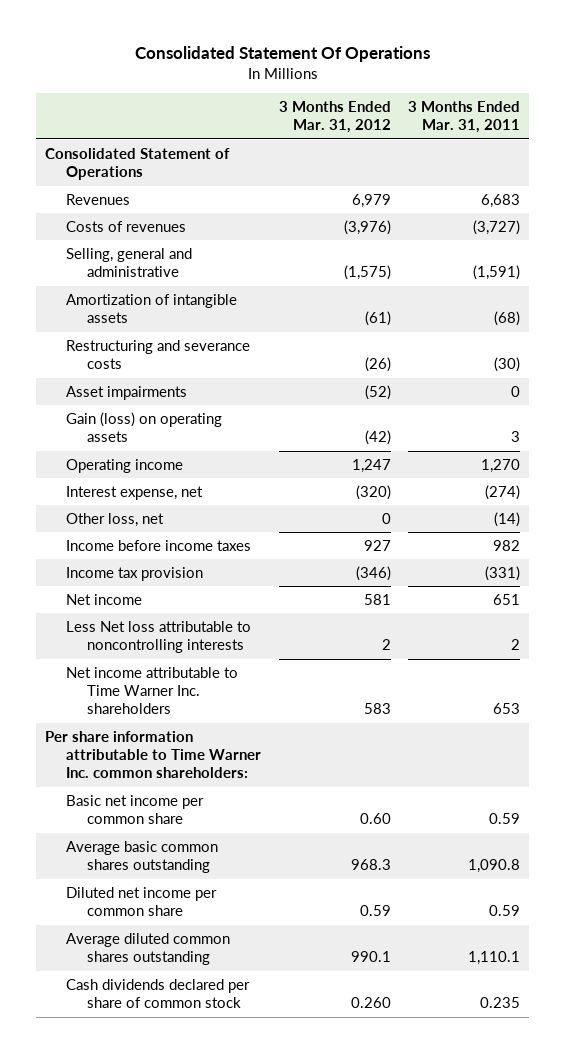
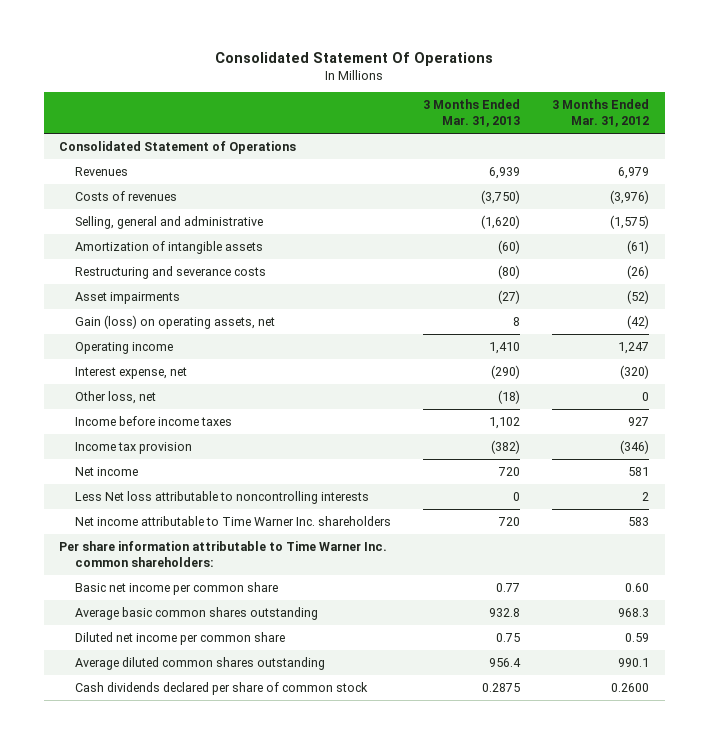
- | 3 Months Ended Mar. 31, 2012 | 3 Months Ended Mar. 31, 2011
+ | 3 Months Ended Mar. 31, 2013 | 3 Months Ended Mar. 31, 2012
- Gain (loss) on operating assets | (42) | 3
+ Gain (loss) on operating assets, net | 8 | (42)
- Cash dividends declared per share of common stock | 0.260 | 0.235
+ Cash dividends declared per share of common stock | 0.2875 | 0.2600

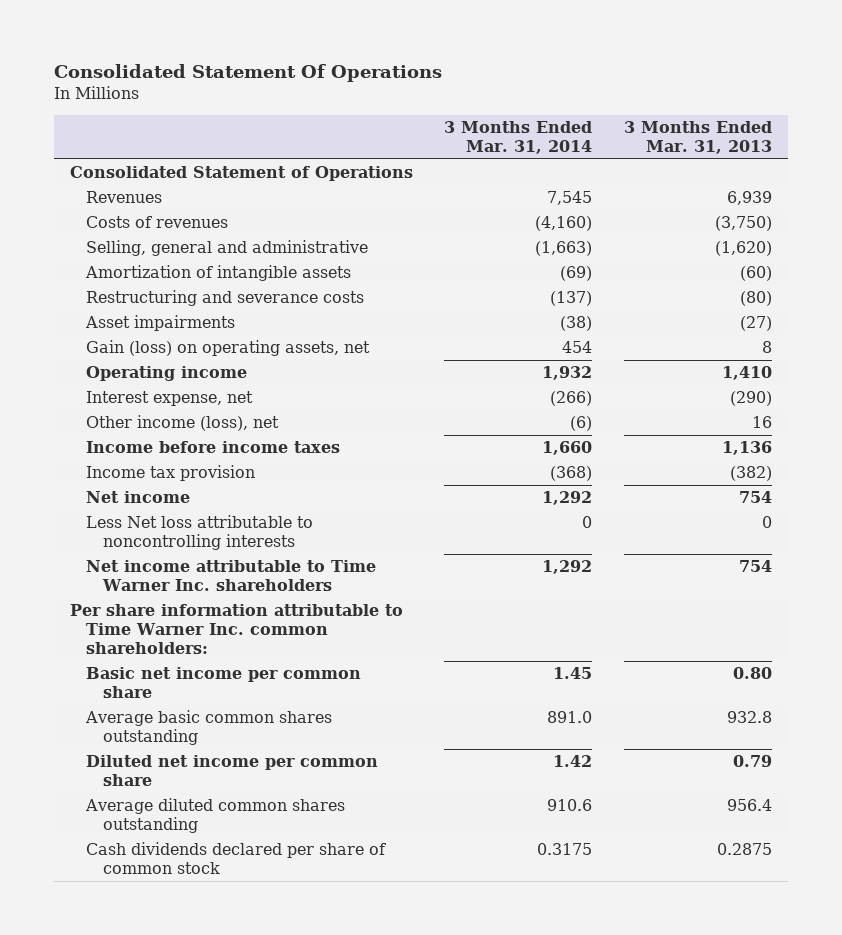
- | 3 Months Ended Mar. 31, 2013 | 3 Months Ended Mar. 31, 2012
+ | 3 Months Ended Mar. 31, 2014 | 3 Months Ended Mar. 31, 2013
- Other loss, net | (18) | 0
- Income before income taxes | 1,102 | 927
+ Other income (loss), net | (6) | 16
+ Income before income taxes | 1,660 | 1,136
- Net income | 720 | 581
+ Net income | 1,292 | 754
- Net income attributable to Time Warner Inc. shareholders | 720 | 583
+ Net income attributable to Time Warner Inc. shareholders | 1,292 | 754
- Basic net income per common share | 0.77 | 0.60
+ Basic net income per common share | 1.45 | 0.80
- Diluted net income per common share | 0.75 | 0.59
+ Diluted net income per common share | 1.42 | 0.79

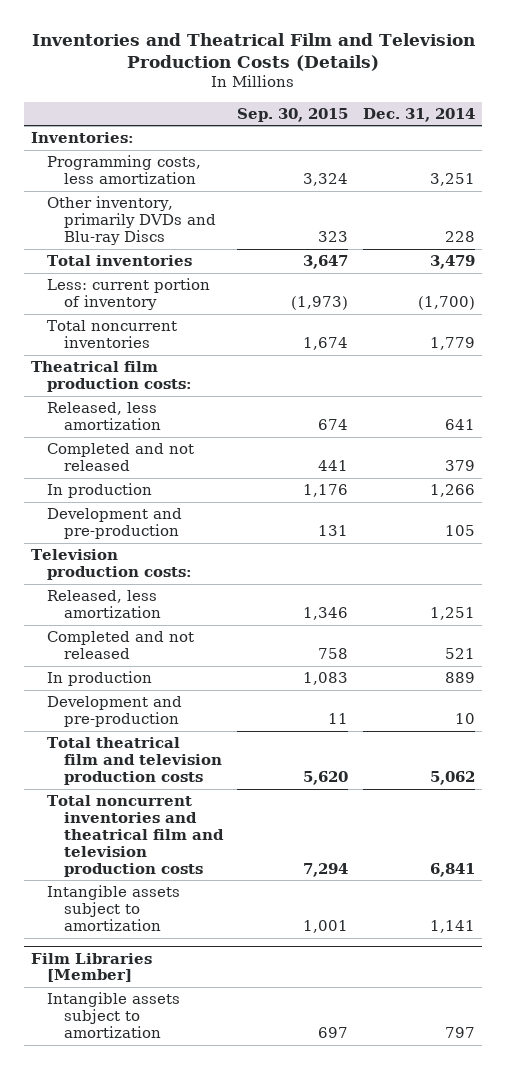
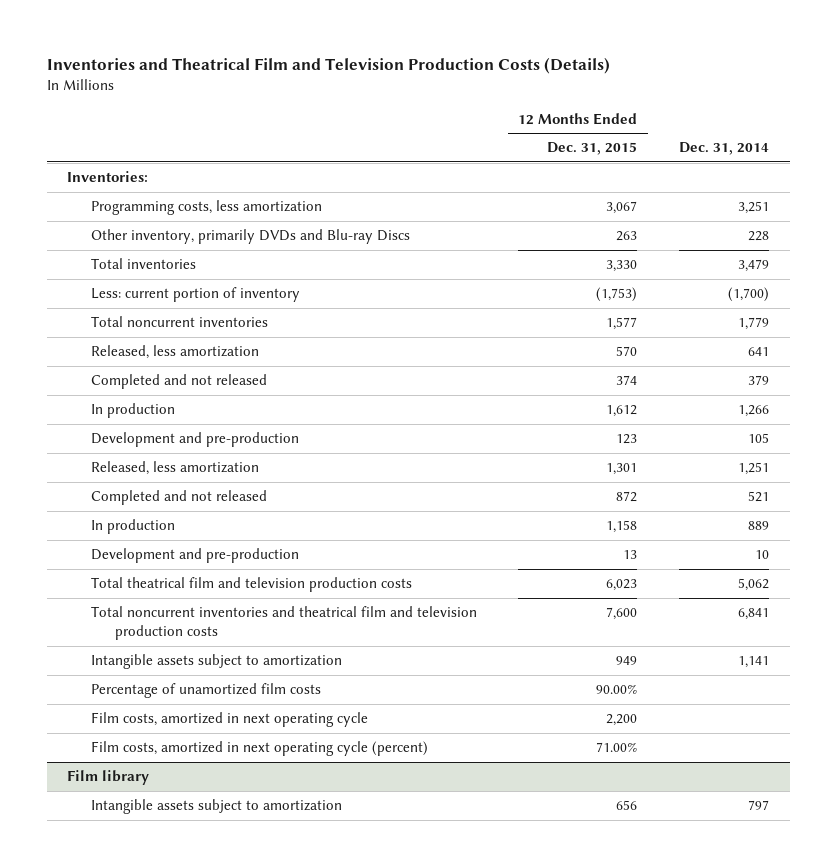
- | Sep. 30, 2015 | Dec. 31, 2014
+ | 12 Months Ended Dec. 31, 2015 | Dec. 31, 2014
- Theatrical film production costs:
- Television production costs:
- Film Libraries [Member]
+ Percentage of unamortized film costs | 90.00% |
+ Film costs, amortized in next operating cycle | 2,200 |
+ Film costs, amortized in next operating cycle (percent) | 71.00% |
+ Film library

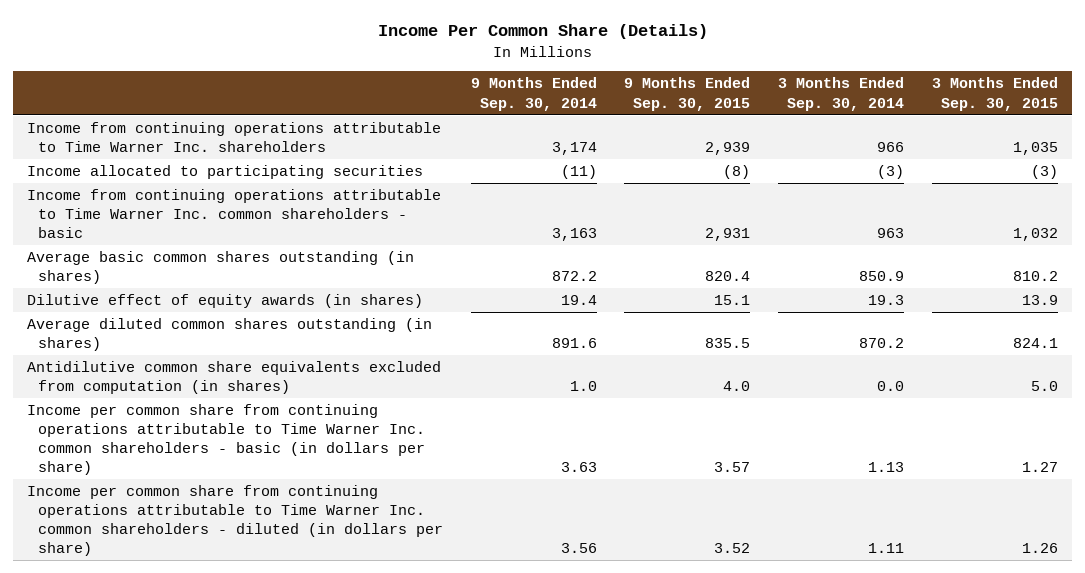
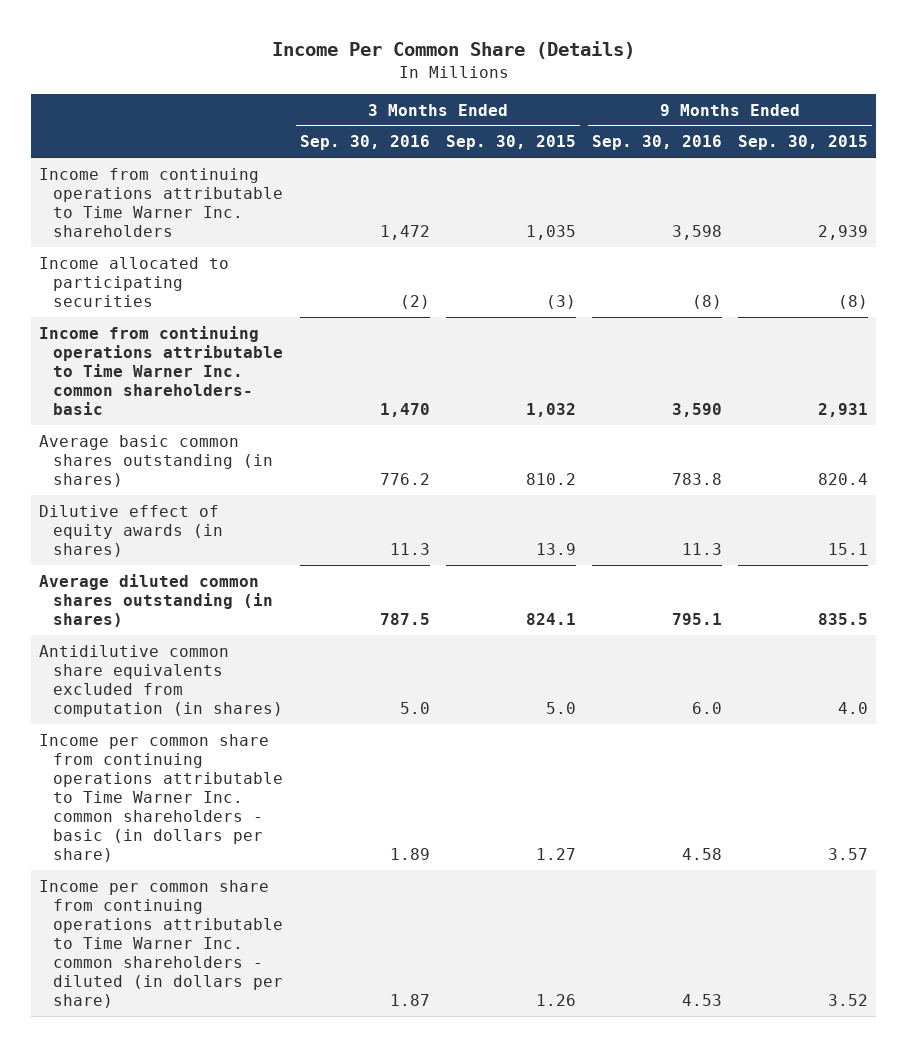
- | 9 Months Ended Sep. 30, 2014 | 9 Months Ended Sep. 30, 2015 | 3 Months Ended Sep. 30, 2014 | 3 Months Ended Sep. 30, 2015
+ | 3 Months Ended Sep. 30, 2016 | 3 Months Ended Sep. 30, 2015 | 9 Months Ended Sep. 30, 2016 | 9 Months Ended Sep. 30, 2015
- Income from continuing operations attributable to Time Warner Inc. common shareholders - basic | 3,163 | 2,931 | 963 | 1,032
+ Income from continuing operations attributable to Time Warner Inc. common shareholders- basic | 1,470 | 1,032 | 3,590 | 2,931

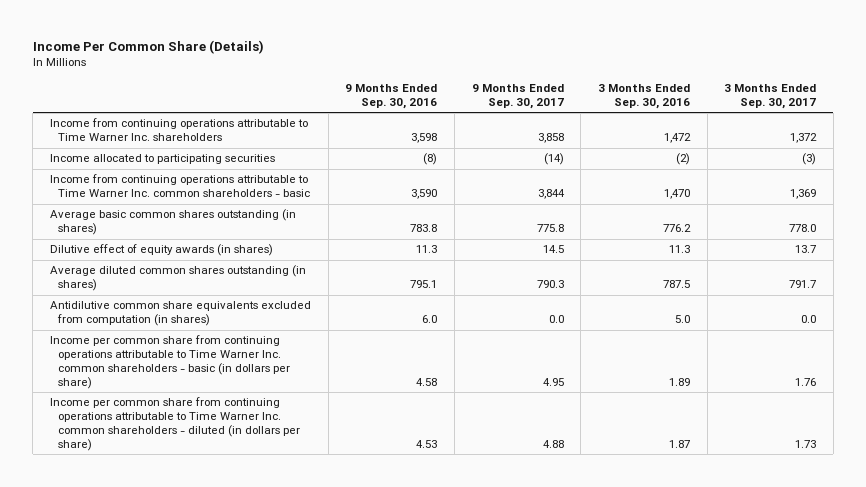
- | 3 Months Ended Sep. 30, 2016 | 3 Months Ended Sep. 30, 2015 | 9 Months Ended Sep. 30, 2016 | 9 Months Ended Sep. 30, 2015
+ | 9 Months Ended Sep. 30, 2016 | 9 Months Ended Sep. 30, 2017 | 3 Months Ended Sep. 30, 2016 | 3 Months Ended Sep. 30, 2017
- Income from continuing operations attributable to Time Warner Inc. common shareholders- basic | 1,470 | 1,032 | 3,590 | 2,931
+ Income from continuing operations attributable to Time Warner Inc. common shareholders - basic | 3,590 | 3,844 | 1,470 | 1,369

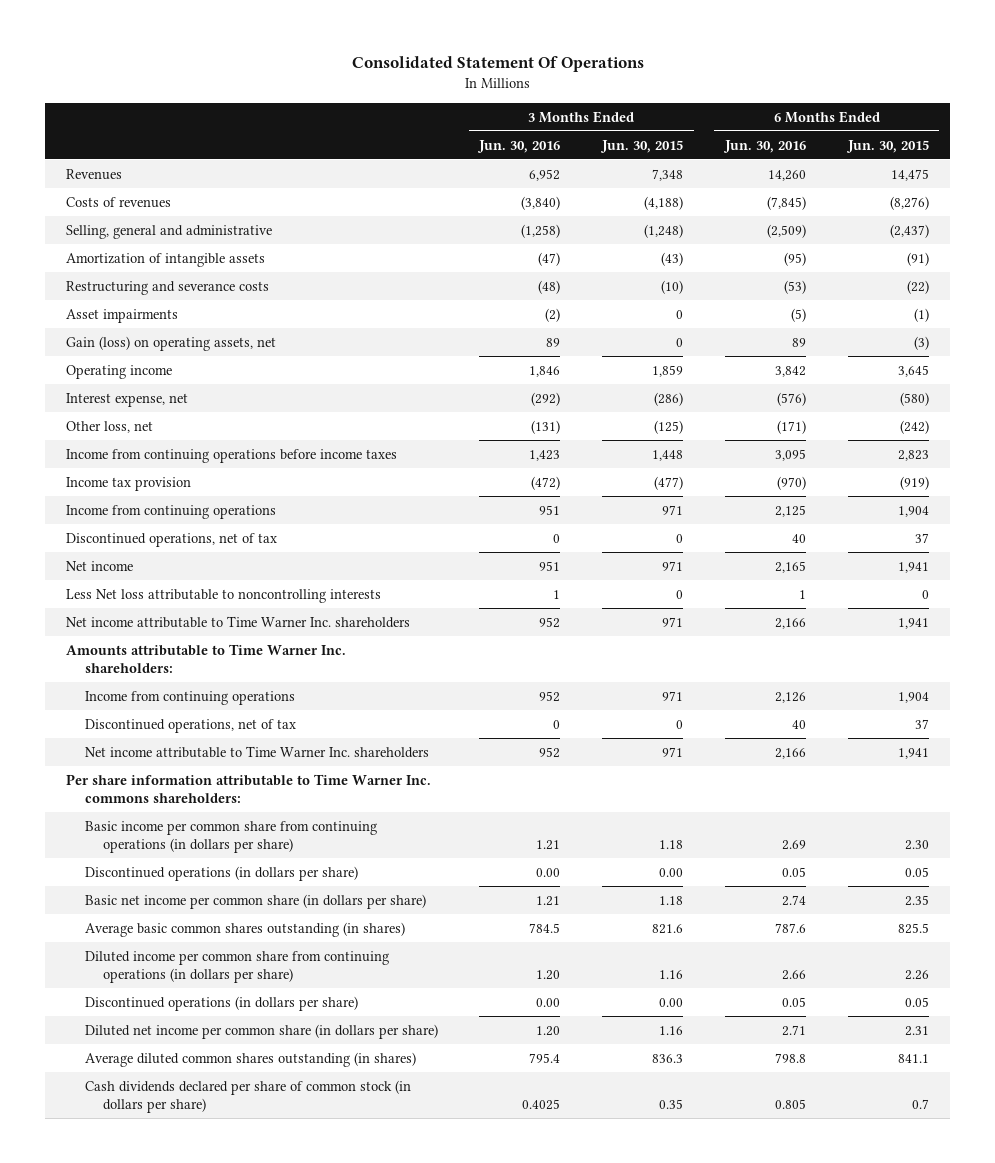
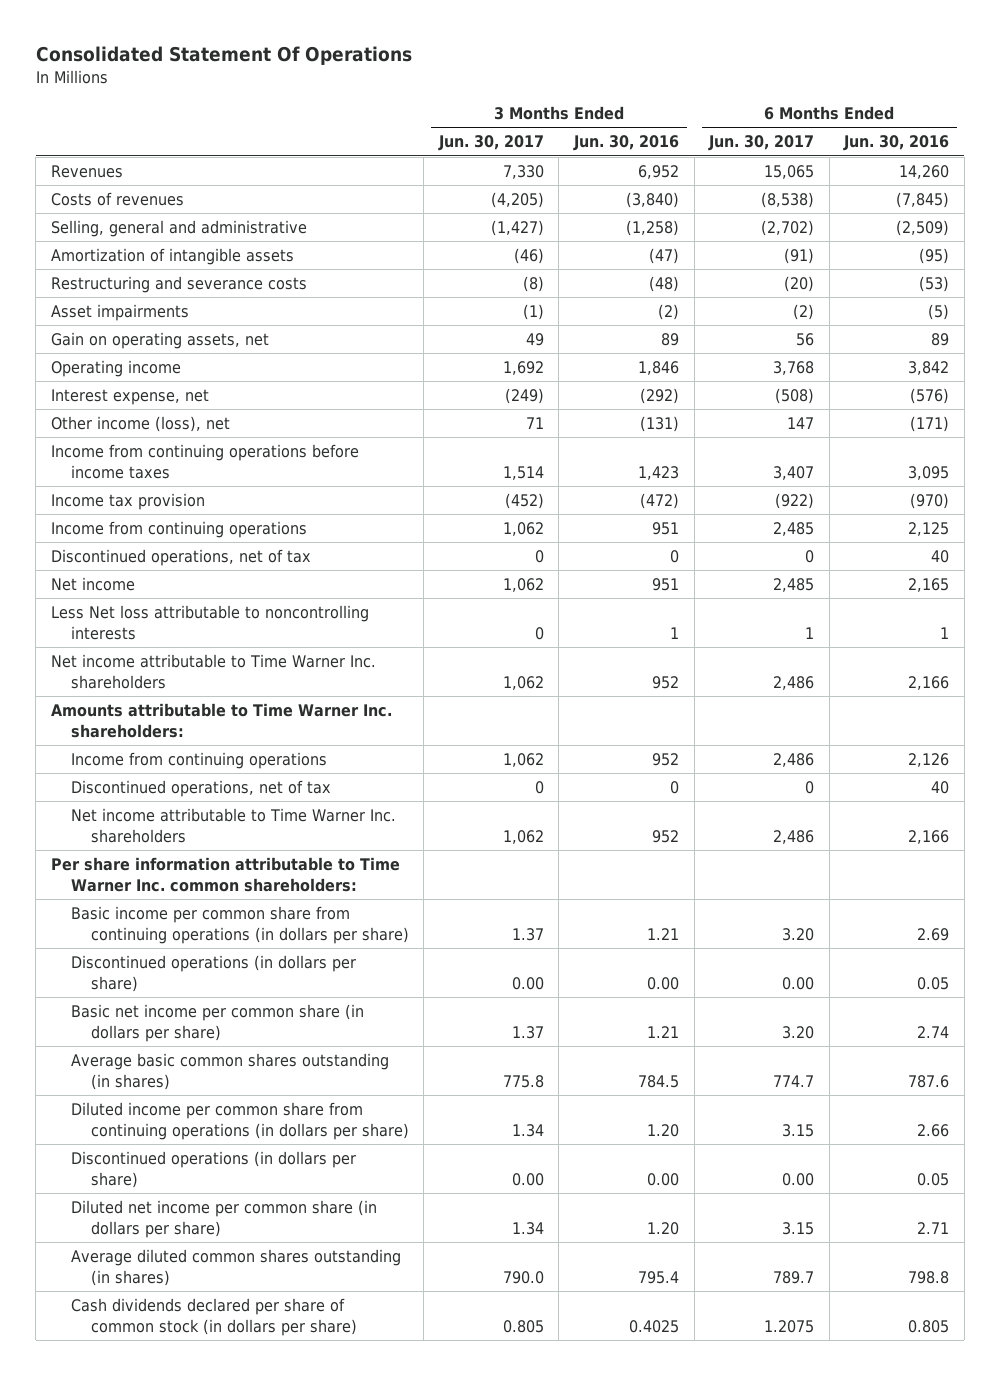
- | 3 Months Ended Jun. 30, 2016 | 3 Months Ended Jun. 30, 2015 | 6 Months Ended Jun. 30, 2016 | 6 Months Ended Jun. 30, 2015
+ | 3 Months Ended Jun. 30, 2017 | 3 Months Ended Jun. 30, 2016 | 6 Months Ended Jun. 30, 2017 | 6 Months Ended Jun. 30, 2016
- Gain (loss) on operating assets, net | 89 | 0 | 89 | (3)
+ Gain on operating assets, net | 49 | 89 | 56 | 89
- Other loss, net | (131) | (125) | (171) | (242)
+ Other income (loss), net | 71 | (131) | 147 | (171)
- Per share information attributable to Time Warner Inc. commons shareholders:
+ Per share information attributable to Time Warner Inc. common shareholders:

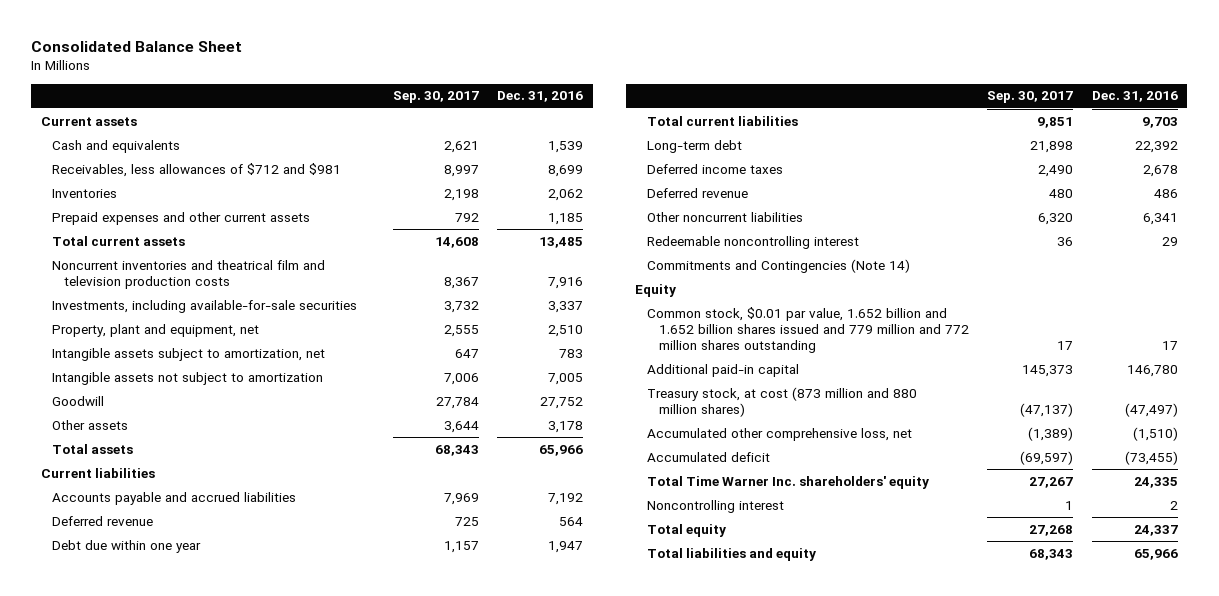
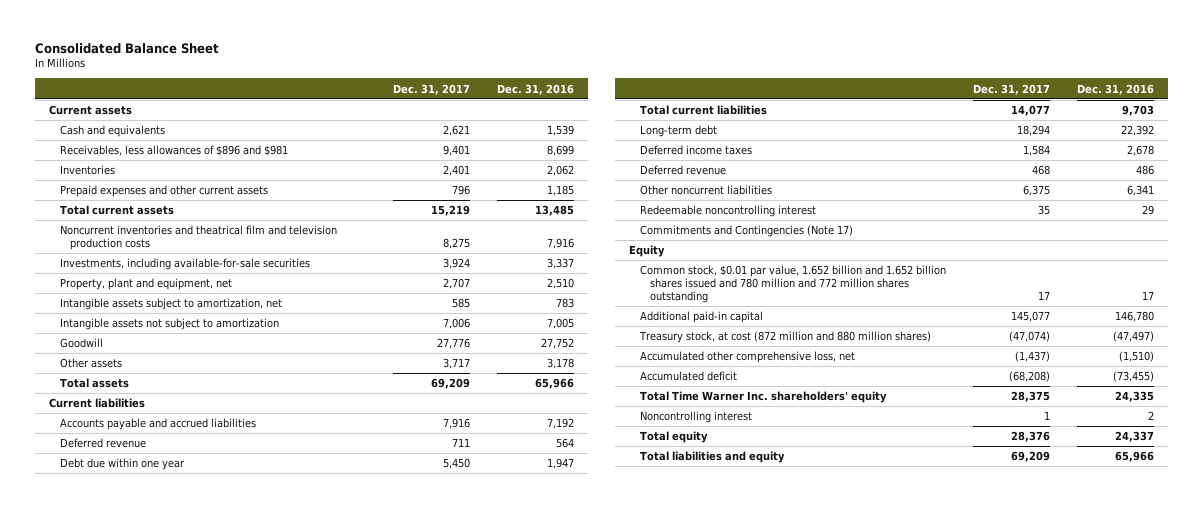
- | Sep. 30, 2017 | Dec. 31, 2016
+ | Dec. 31, 2017 | Dec. 31, 2016
- Receivables, less allowances of $712 and $981 | 8,997 | 8,699
+ Receivables, less allowances of $896 and $981 | 9,401 | 8,699
- Commitments and Contingencies (Note 14)
+ Commitments and Contingencies (Note 17)
- Common stock, $0.01 par value, 1.652 billion and 1.652 billion shares issued and 779 million and 772 million shares outstanding | 17 | 17
+ Common stock, $0.01 par value, 1.652 billion and 1.652 billion shares issued and 780 million and 772 million shares outstanding | 17 | 17
- Treasury stock, at cost (873 million and 880 million shares) | (47,137) | (47,497)
+ Treasury stock, at cost (872 million and 880 million shares) | (47,074) | (47,497)

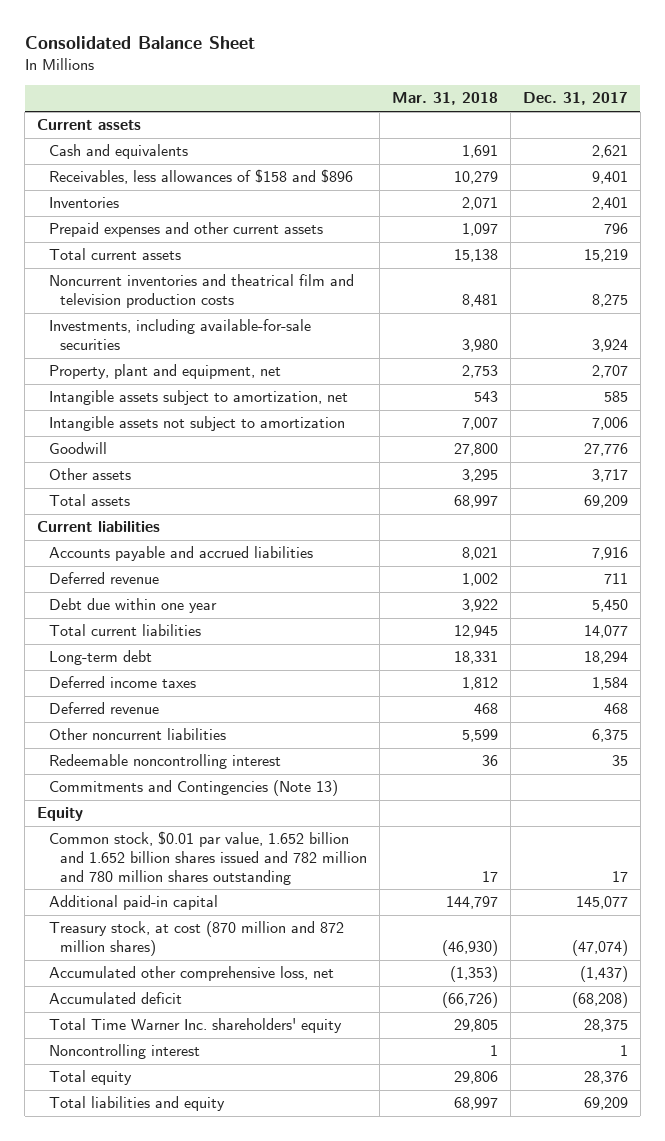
- | Dec. 31, 2017 | Dec. 31, 2016
+ | Mar. 31, 2018 | Dec. 31, 2017
- Receivables, less allowances of $896 and $981 | 9,401 | 8,699
+ Receivables, less allowances of $158 and $896 | 10,279 | 9,401
- Commitments and Contingencies (Note 17)
+ Commitments and Contingencies (Note 13)
- Common stock, $0.01 par value, 1.652 billion and 1.652 billion shares issued and 780 million and 772 million shares outstanding | 17 | 17
+ Common stock, $0.01 par value, 1.652 billion and 1.652 billion shares issued and 782 million and 780 million shares outstanding | 17 | 17
- Treasury stock, at cost (872 million and 880 million shares) | (47,074) | (47,497)
+ Treasury stock, at cost (870 million and 872 million shares) | (46,930) | (47,074)

